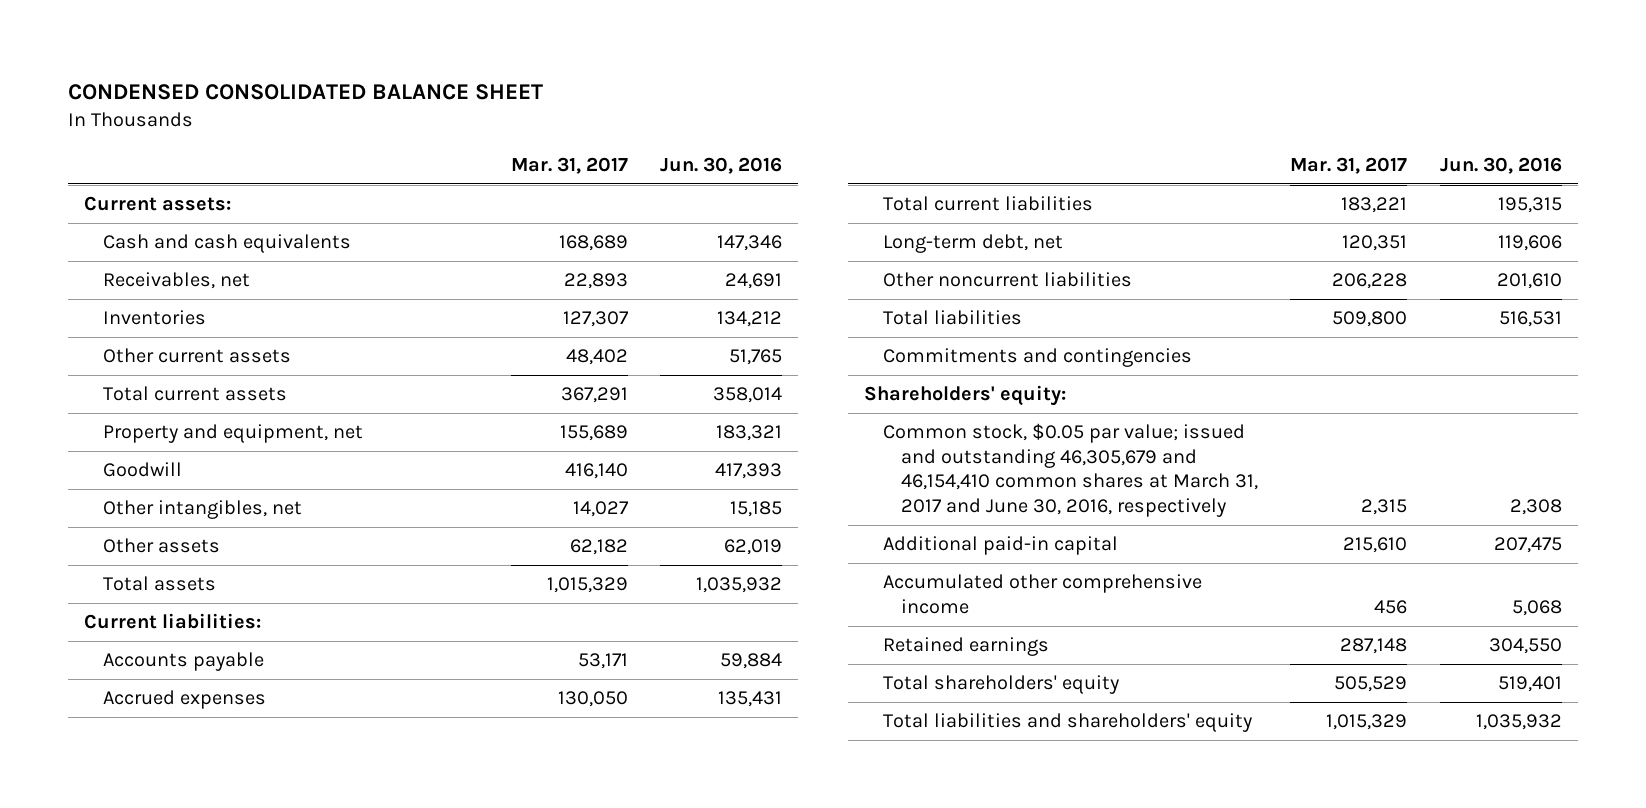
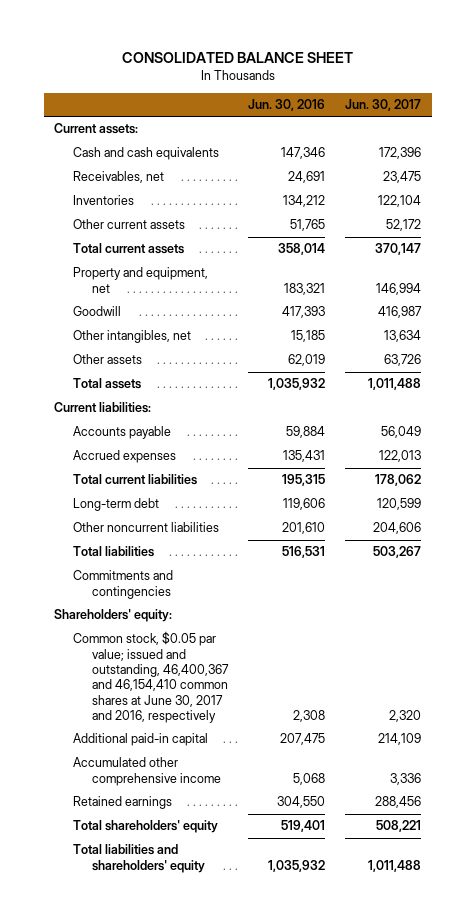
- CONDENSED CONSOLIDATED BALANCE SHEET
+ CONSOLIDATED BALANCE SHEET
- | Mar. 31, 2017 | Jun. 30, 2016
+ | Jun. 30, 2016 | Jun. 30, 2017
- Long-term debt, net | 120,351 | 119,606
+ Long-term debt | 119,606 | 120,599
- Common stock, $0.05 par value; issued and outstanding 46,305,679 and 46,154,410 common shares at March 31, 2017 and June 30, 2016, respectively | 2,315 | 2,308
+ Common stock, $0.05 par value; issued and outstanding, 46,400,367 and 46,154,410 common shares at June 30, 2017 and 2016, respectively | 2,308 | 2,320

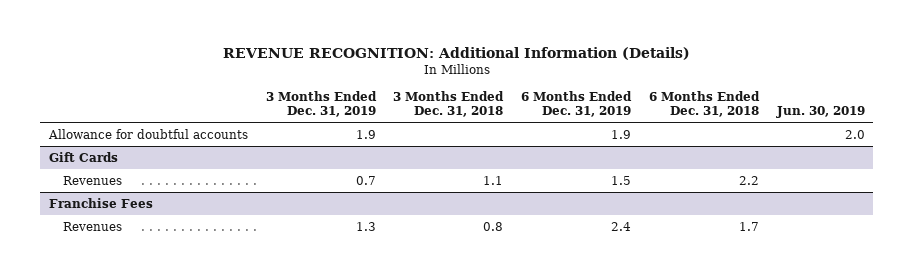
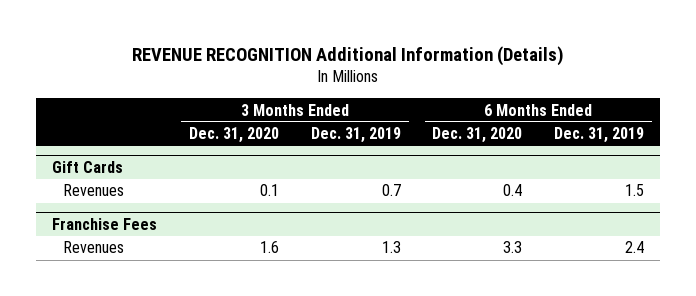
- REVENUE RECOGNITION: Additional Information (Details)
+ REVENUE RECOGNITION Additional Information (Details)
- | 3 Months Ended Dec. 31, 2019 | 3 Months Ended Dec. 31, 2018 | 6 Months Ended Dec. 31, 2019 | 6 Months Ended Dec. 31, 2018 | Jun. 30, 2019
+ | 3 Months Ended Dec. 31, 2020 | 3 Months Ended Dec. 31, 2019 | 6 Months Ended Dec. 31, 2020 | 6 Months Ended Dec. 31, 2019
- Allowance for doubtful accounts | 1.9 | | 1.9 | | 2.0

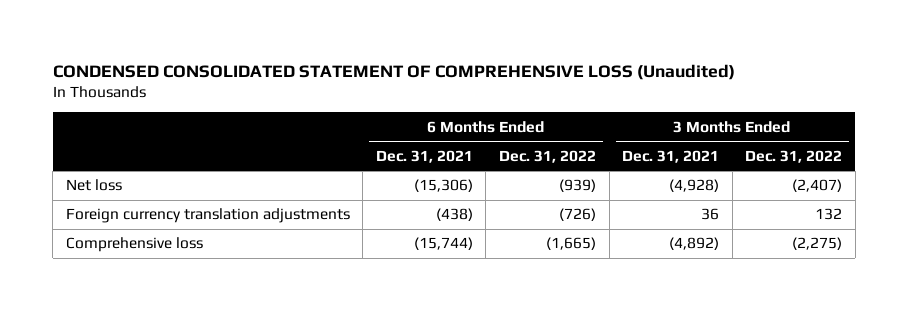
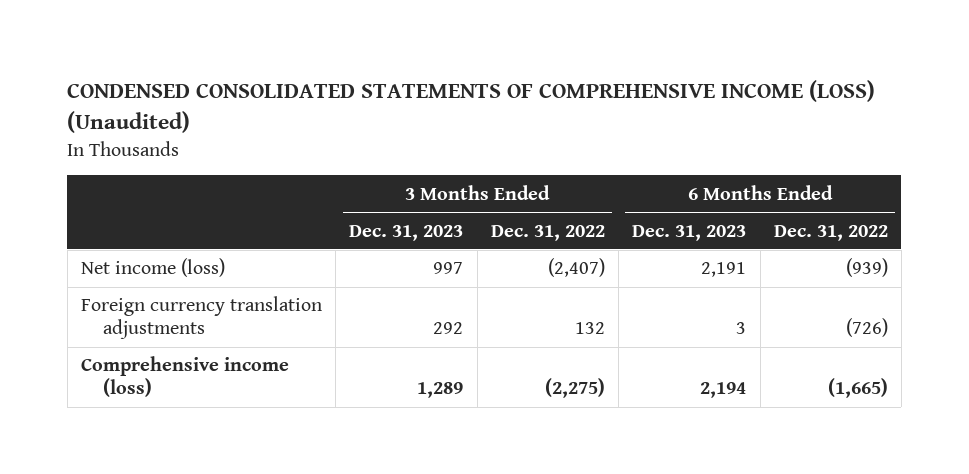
- CONDENSED CONSOLIDATED STATEMENT OF COMPREHENSIVE LOSS (Unaudited)
+ CONDENSED CONSOLIDATED STATEMENTS OF COMPREHENSIVE INCOME (LOSS) (Unaudited)
- | 6 Months Ended Dec. 31, 2021 | 6 Months Ended Dec. 31, 2022 | 3 Months Ended Dec. 31, 2021 | 3 Months Ended Dec. 31, 2022
+ | 3 Months Ended Dec. 31, 2023 | 3 Months Ended Dec. 31, 2022 | 6 Months Ended Dec. 31, 2023 | 6 Months Ended Dec. 31, 2022
- Net loss | (15,306) | (939) | (4,928) | (2,407)
+ Net income (loss) | 997 | (2,407) | 2,191 | (939)
- Comprehensive loss | (15,744) | (1,665) | (4,892) | (2,275)
+ Comprehensive income (loss) | 1,289 | (2,275) | 2,194 | (1,665)

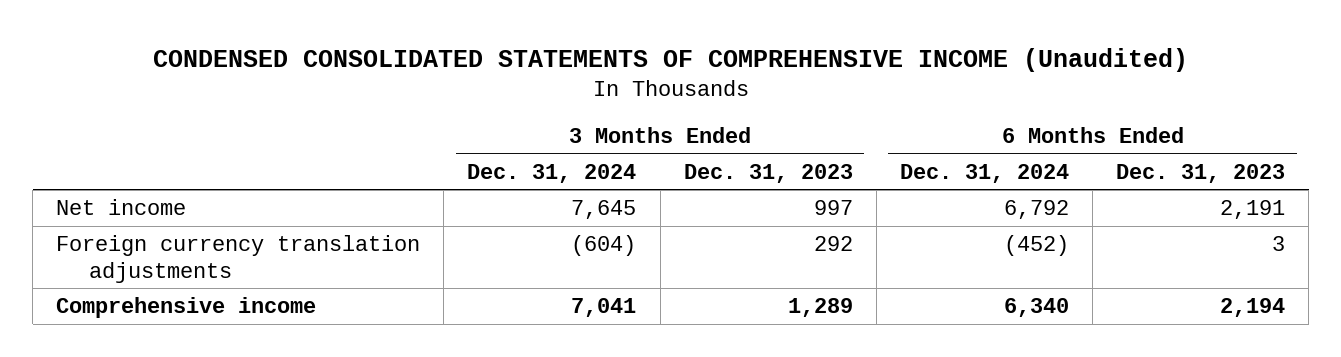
- CONDENSED CONSOLIDATED STATEMENTS OF COMPREHENSIVE INCOME (LOSS) (Unaudited)
+ CONDENSED CONSOLIDATED STATEMENTS OF COMPREHENSIVE INCOME (Unaudited)
- | 3 Months Ended Dec. 31, 2023 | 3 Months Ended Dec. 31, 2022 | 6 Months Ended Dec. 31, 2023 | 6 Months Ended Dec. 31, 2022
+ | 3 Months Ended Dec. 31, 2024 | 3 Months Ended Dec. 31, 2023 | 6 Months Ended Dec. 31, 2024 | 6 Months Ended Dec. 31, 2023
- Net income (loss) | 997 | (2,407) | 2,191 | (939)
+ Net income | 7,645 | 997 | 6,792 | 2,191
- Comprehensive income (loss) | 1,289 | (2,275) | 2,194 | (1,665)
+ Comprehensive income | 7,041 | 1,289 | 6,340 | 2,194

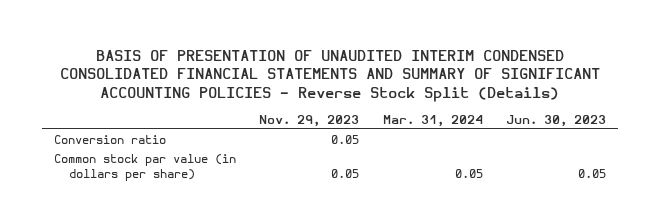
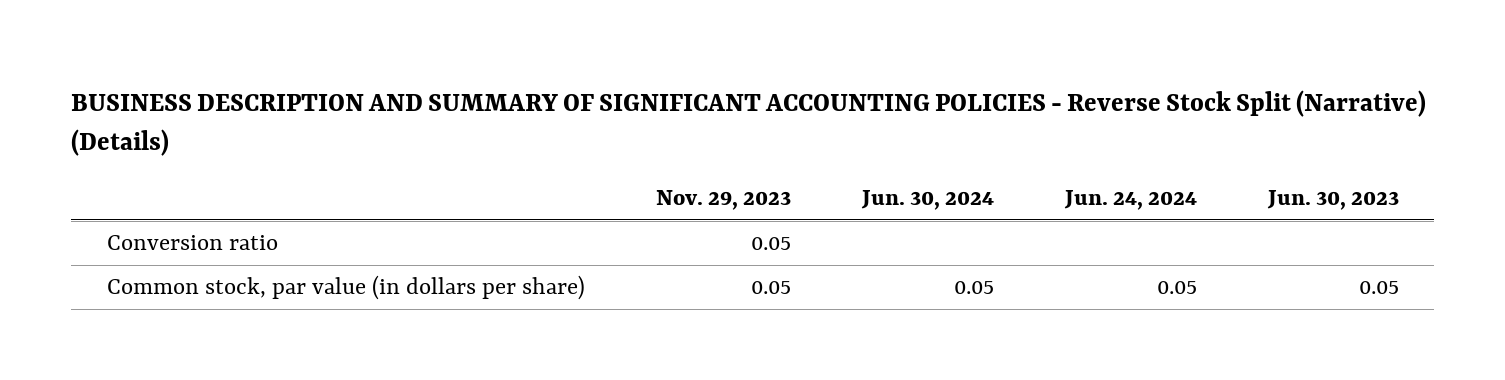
- BASIS OF PRESENTATION OF UNAUDITED INTERIM CONDENSED CONSOLIDATED FINANCIAL STATEMENTS AND SUMMARY OF SIGNIFICANT ACCOUNTING POLICIES - Reverse Stock Split (Details)
+ BUSINESS DESCRIPTION AND SUMMARY OF SIGNIFICANT ACCOUNTING POLICIES - Reverse Stock Split (Narrative) (Details)
- | Nov. 29, 2023 | Mar. 31, 2024 | Jun. 30, 2023
+ | Nov. 29, 2023 | Jun. 30, 2024 | Jun. 24, 2024 | Jun. 30, 2023
- Common stock par value (in dollars per share) | 0.05 | 0.05 | 0.05
+ Common stock, par value (in dollars per share) | 0.05 | 0.05 | 0.05 | 0.05

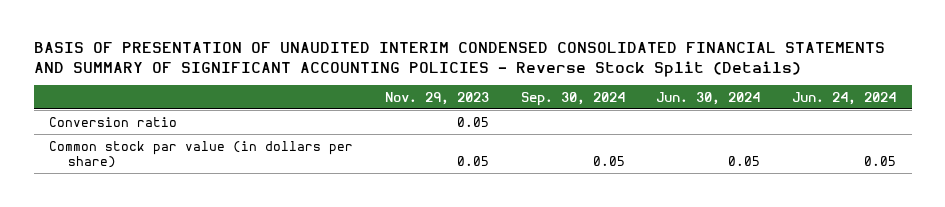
- BUSINESS DESCRIPTION AND SUMMARY OF SIGNIFICANT ACCOUNTING POLICIES - Reverse Stock Split (Narrative) (Details)
+ BASIS OF PRESENTATION OF UNAUDITED INTERIM CONDENSED CONSOLIDATED FINANCIAL STATEMENTS AND SUMMARY OF SIGNIFICANT ACCOUNTING POLICIES - Reverse Stock Split (Details)
- | Nov. 29, 2023 | Jun. 30, 2024 | Jun. 24, 2024 | Jun. 30, 2023
+ | Nov. 29, 2023 | Sep. 30, 2024 | Jun. 30, 2024 | Jun. 24, 2024
- Common stock, par value (in dollars per share) | 0.05 | 0.05 | 0.05 | 0.05
+ Common stock par value (in dollars per share) | 0.05 | 0.05 | 0.05 | 0.05

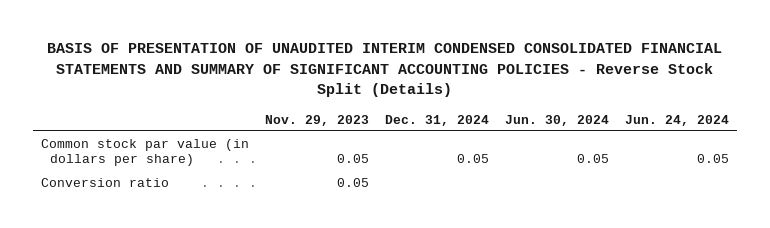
- | Nov. 29, 2023 | Sep. 30, 2024 | Jun. 30, 2024 | Jun. 24, 2024
+ | Nov. 29, 2023 | Dec. 31, 2024 | Jun. 30, 2024 | Jun. 24, 2024
moved down: Conversion ratio | 0.05 | | |

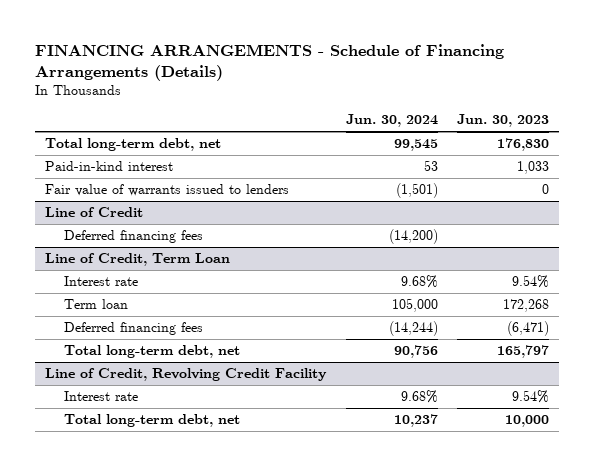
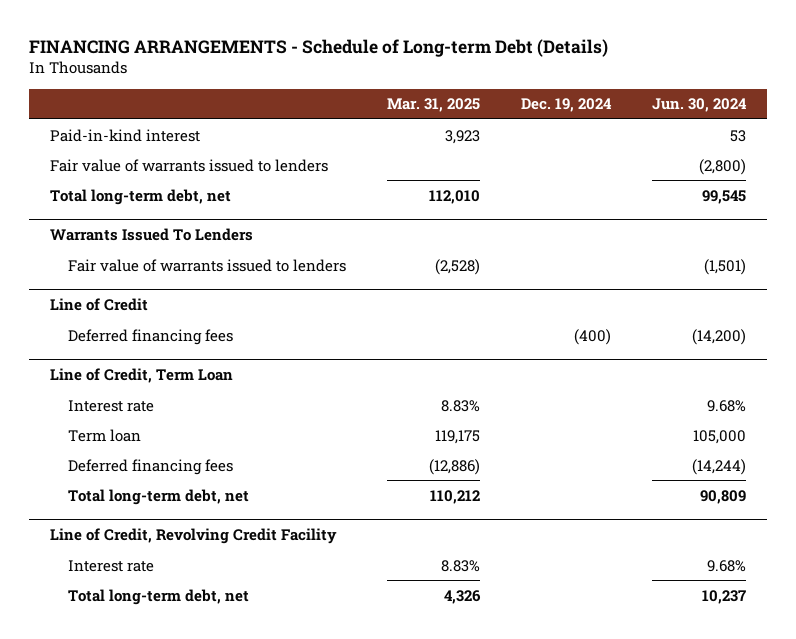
- FINANCING ARRANGEMENTS - Schedule of Financing Arrangements (Details)
+ FINANCING ARRANGEMENTS - Schedule of Long-term Debt (Details)
- | Jun. 30, 2024 | Jun. 30, 2023
+ | Mar. 31, 2025 | Dec. 19, 2024 | Jun. 30, 2024
+ Fair value of warrants issued to lenders | | | (2,800)
moved down: Total long-term debt, net | 112,010 | | 99,545
+ Warrants Issued To Lenders
@ Line of Credit, Term Loan
- Total long-term debt, net | 90,756 | 165,797
+ Total long-term debt, net | 110,212 | | 90,809

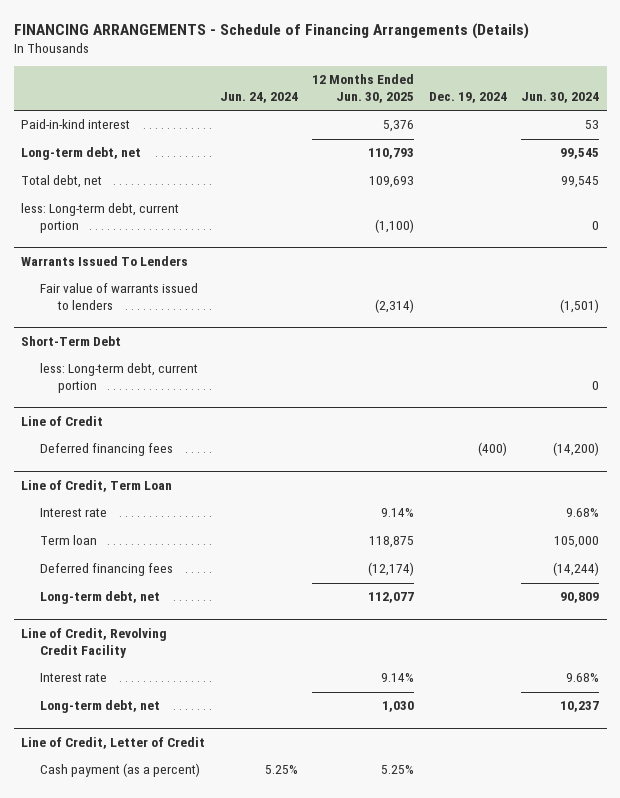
- FINANCING ARRANGEMENTS - Schedule of Long-term Debt (Details)
+ FINANCING ARRANGEMENTS - Schedule of Financing Arrangements (Details)
- | Mar. 31, 2025 | Dec. 19, 2024 | Jun. 30, 2024
+ | Jun. 24, 2024 | 12 Months Ended Jun. 30, 2025 | Dec. 19, 2024 | Jun. 30, 2024
- Fair value of warrants issued to lenders | | | (2,800)
- Total long-term debt, net | 112,010 | | 99,545
+ Long-term debt, net | | 110,793 | | 99,545
+ Total debt, net | | 109,693 | | 99,545
+ less: Long-term debt, current portion | | (1,100) | | 0
+ Short-Term Debt
+ less: Long-term debt, current portion | | | | 0
@ Line of Credit, Term Loan
- Total long-term debt, net | 110,212 | | 90,809
+ Long-term debt, net | | 112,077 | | 90,809
@ Line of Credit, Revolving Credit Facility
- Total long-term debt, net | 4,326 | | 10,237
+ Long-term debt, net | | 1,030 | | 10,237
+ Line of Credit, Letter of Credit
+ Cash payment (as a percent) | 5.25% | 5.25% | |

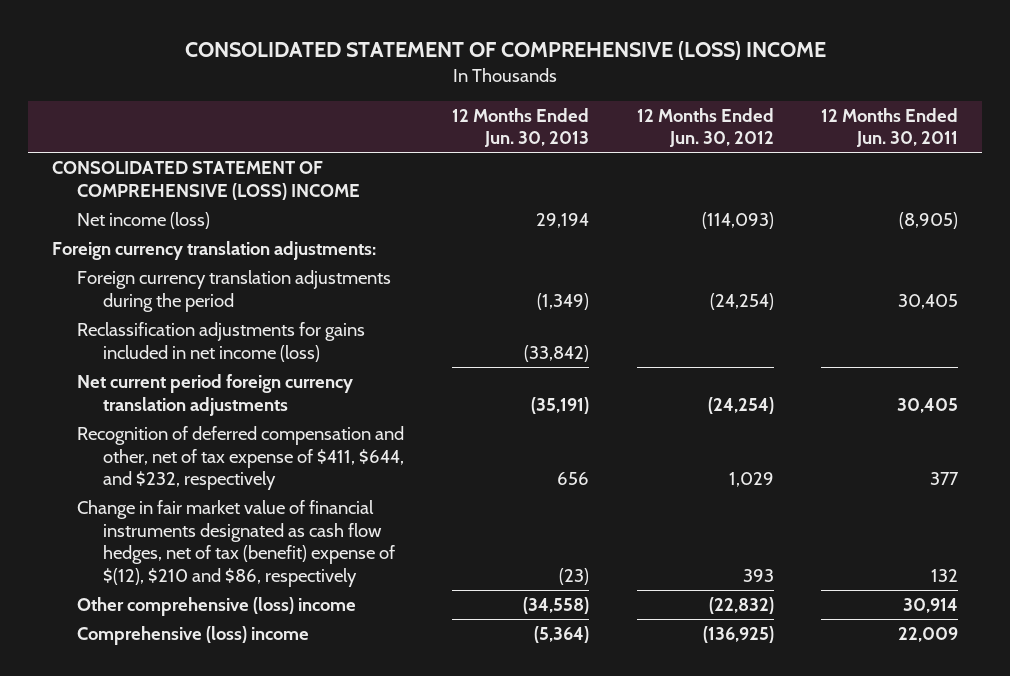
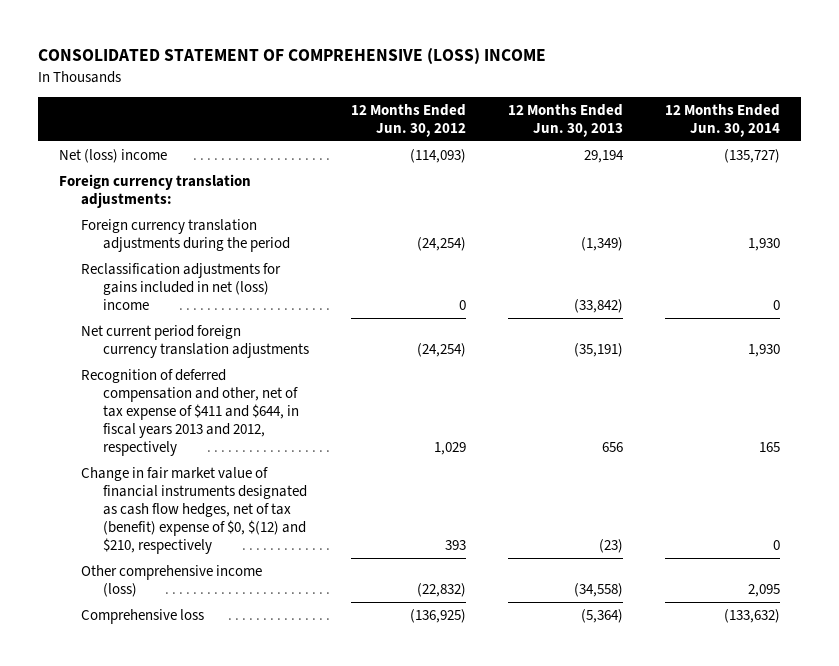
- | 12 Months Ended Jun. 30, 2013 | 12 Months Ended Jun. 30, 2012 | 12 Months Ended Jun. 30, 2011
+ | 12 Months Ended Jun. 30, 2012 | 12 Months Ended Jun. 30, 2013 | 12 Months Ended Jun. 30, 2014
- CONSOLIDATED STATEMENT OF COMPREHENSIVE (LOSS) INCOME
- Net income (loss) | 29,194 | (114,093) | (8,905)
+ Net (loss) income | (114,093) | 29,194 | (135,727)
- Reclassification adjustments for gains included in net income (loss) | (33,842) | |
+ Reclassification adjustments for gains included in net (loss) income | 0 | (33,842) | 0
- Recognition of deferred compensation and other, net of tax expense of $411, $644, and $232, respectively | 656 | 1,029 | 377
- Change in fair market value of financial instruments designated as cash flow hedges, net of tax (benefit) expense of $(12), $210 and $86, respectively | (23) | 393 | 132
- Other comprehensive (loss) income | (34,558) | (22,832) | 30,914
- Comprehensive (loss) income | (5,364) | (136,925) | 22,009
+ Recognition of deferred compensation and other, net of tax expense of $411 and $644, in fiscal years 2013 and 2012, respectively | 1,029 | 656 | 165
+ Change in fair market value of financial instruments designated as cash flow hedges, net of tax (benefit) expense of $0, $(12) and $210, respectively | 393 | (23) | 0
+ Other comprehensive income (loss) | (22,832) | (34,558) | 2,095
+ Comprehensive loss | (136,925) | (5,364) | (133,632)

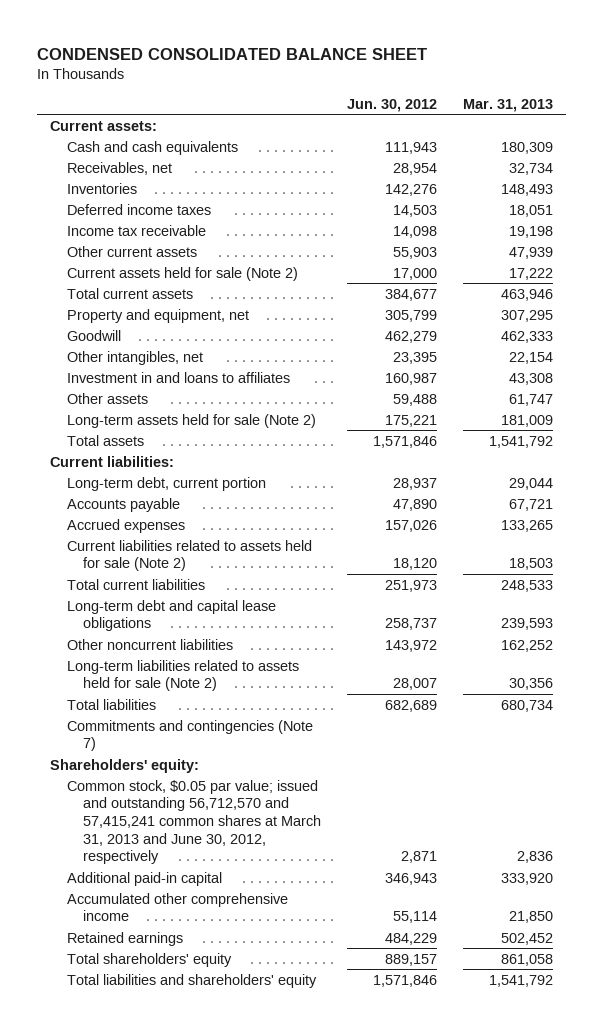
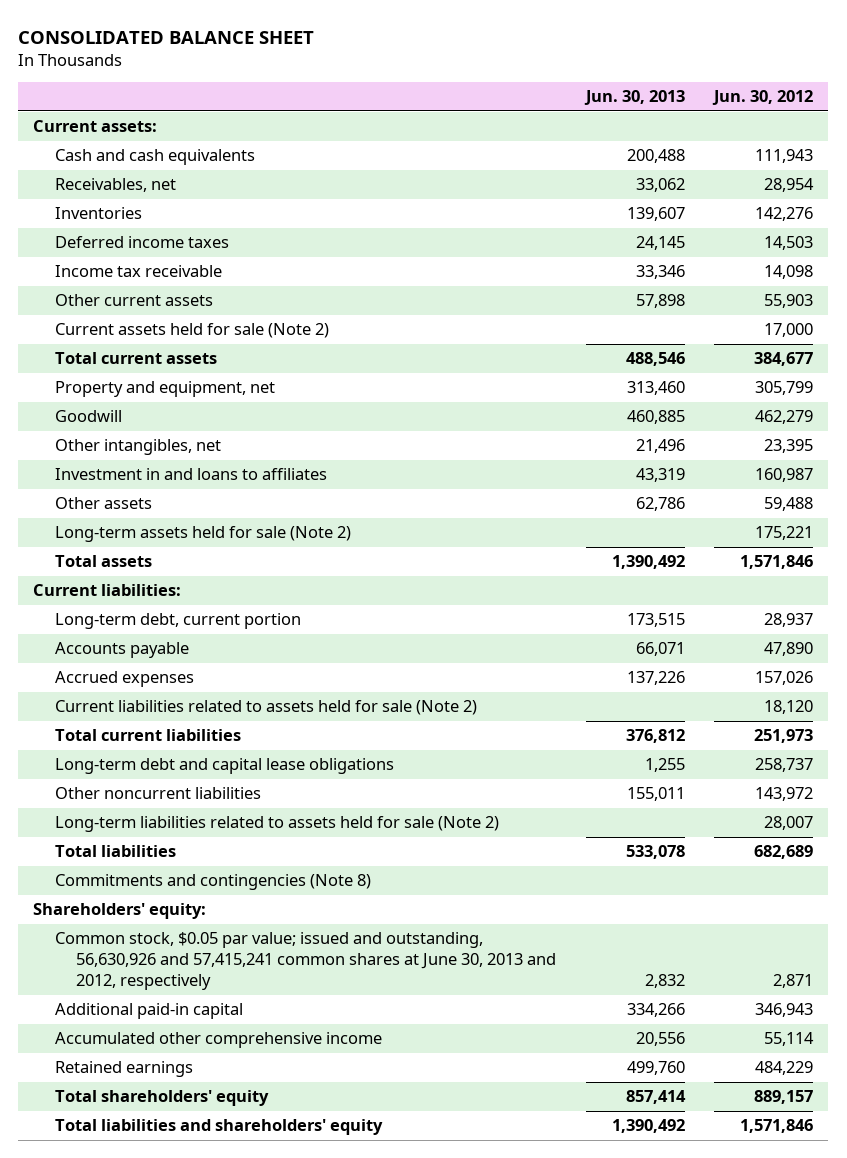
- CONDENSED CONSOLIDATED BALANCE SHEET
+ CONSOLIDATED BALANCE SHEET
- | Jun. 30, 2012 | Mar. 31, 2013
+ | Jun. 30, 2013 | Jun. 30, 2012
- Commitments and contingencies (Note 7)
+ Commitments and contingencies (Note 8)
- Common stock, $0.05 par value; issued and outstanding 56,712,570 and 57,415,241 common shares at March 31, 2013 and June 30, 2012, respectively | 2,871 | 2,836
+ Common stock, $0.05 par value; issued and outstanding, 56,630,926 and 57,415,241 common shares at June 30, 2013 and 2012, respectively | 2,832 | 2,871

